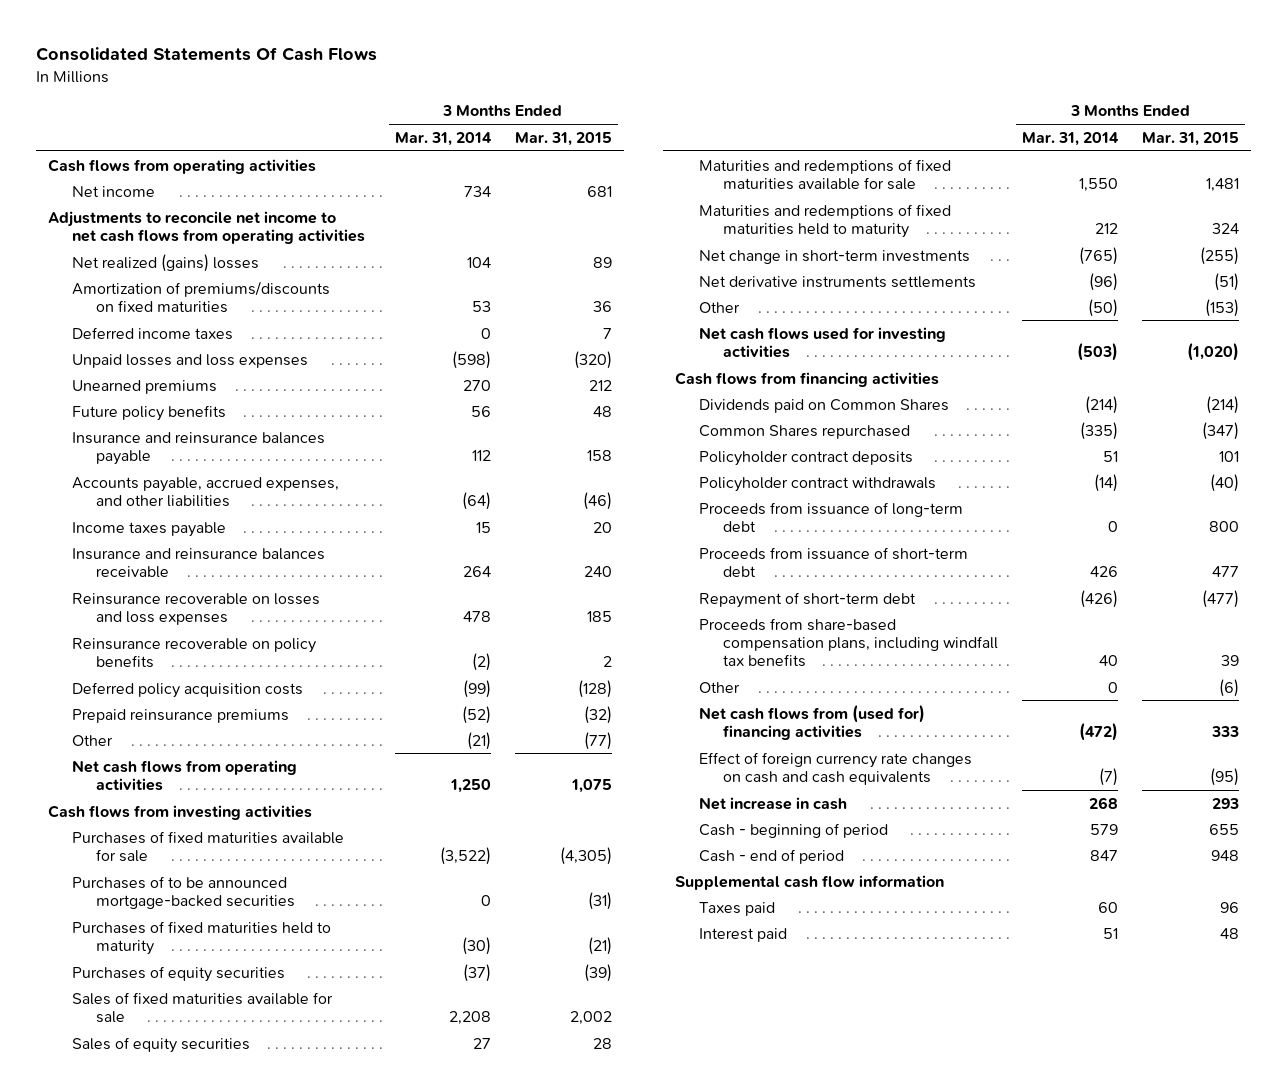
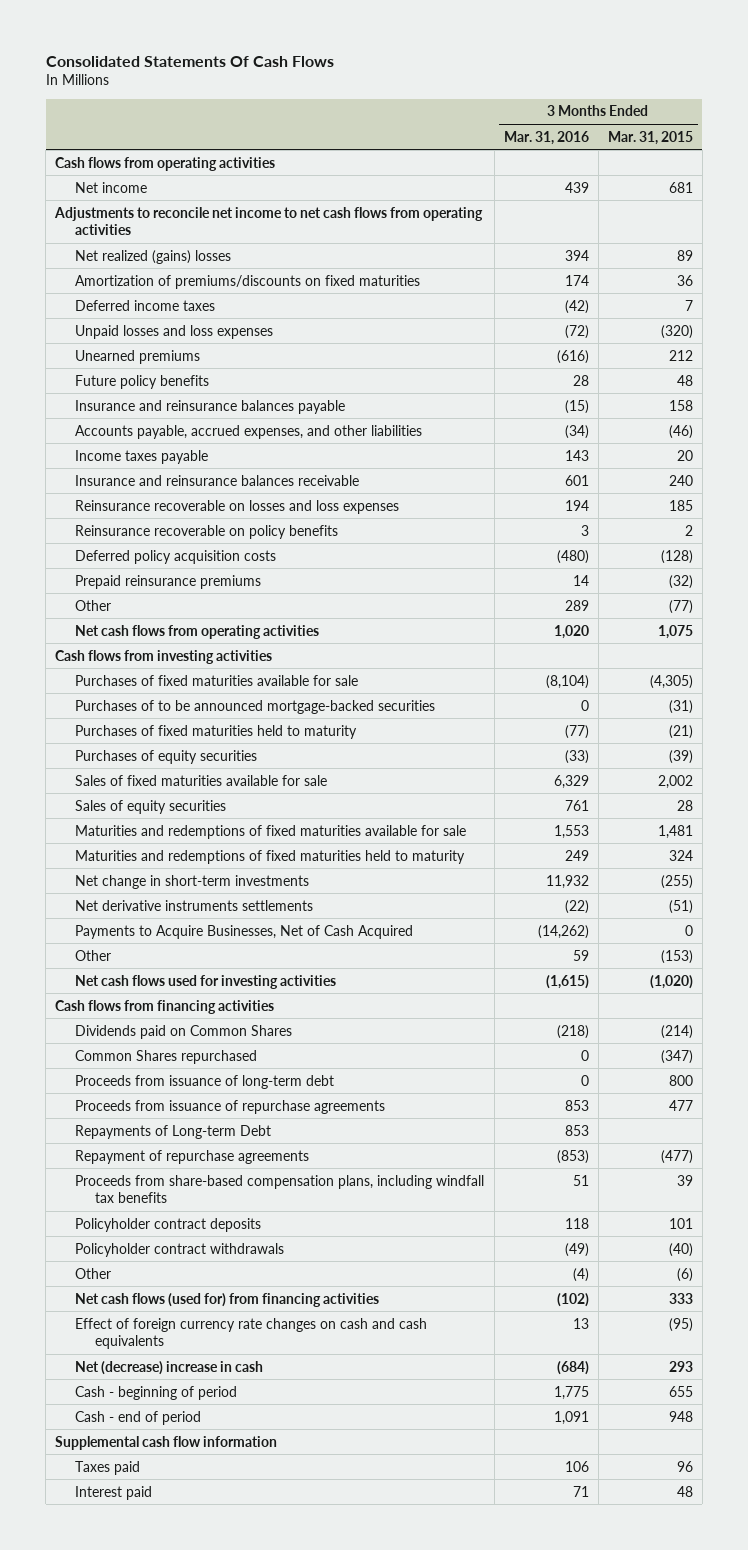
- | 3 Months Ended Mar. 31, 2014 | 3 Months Ended Mar. 31, 2015
+ | 3 Months Ended Mar. 31, 2016 | 3 Months Ended Mar. 31, 2015
+ Payments to Acquire Businesses, Net of Cash Acquired | (14,262) | 0
- Proceeds from issuance of short-term debt | 426 | 477
- Repayment of short-term debt | (426) | (477)
+ Proceeds from issuance of repurchase agreements | 853 | 477
+ Repayments of Long-term Debt | 853 |
+ Repayment of repurchase agreements | (853) | (477)
moved down: Policyholder contract deposits | 118 | 101
moved down: Policyholder contract withdrawals | (49) | (40)
- Net cash flows from (used for) financing activities | (472) | 333
+ Net cash flows (used for) from financing activities | (102) | 333
- Net increase in cash | 268 | 293
+ Net (decrease) increase in cash | (684) | 293

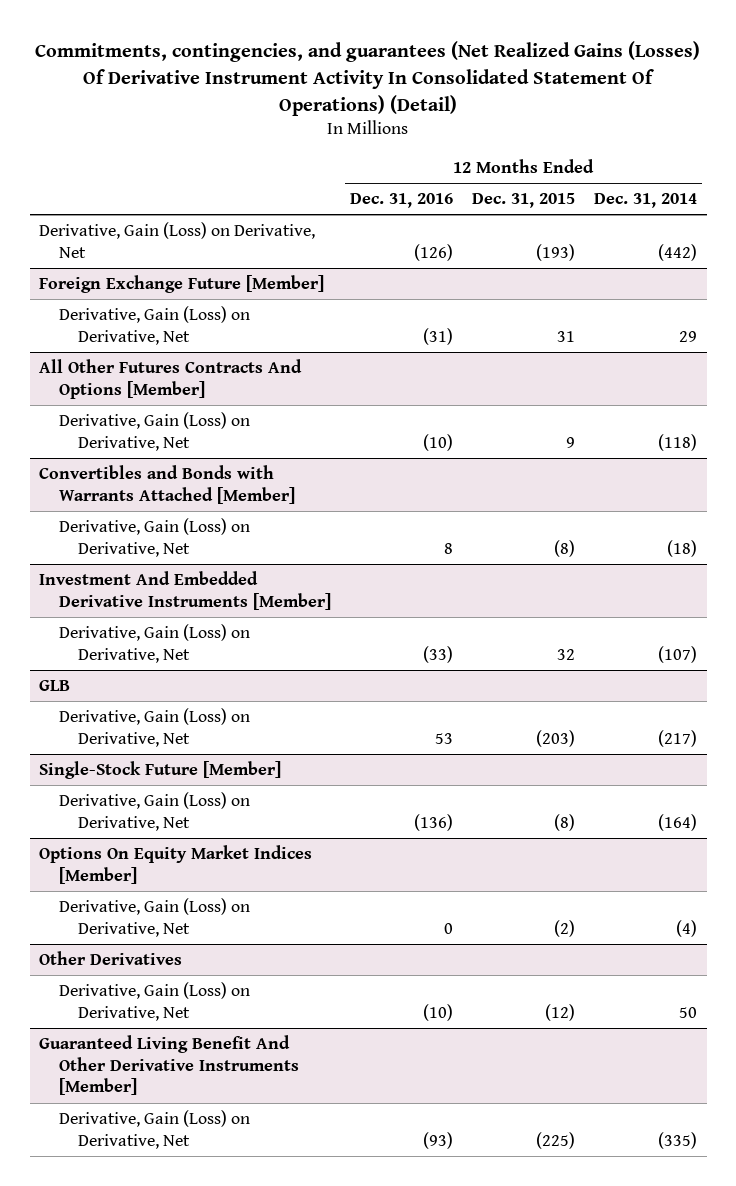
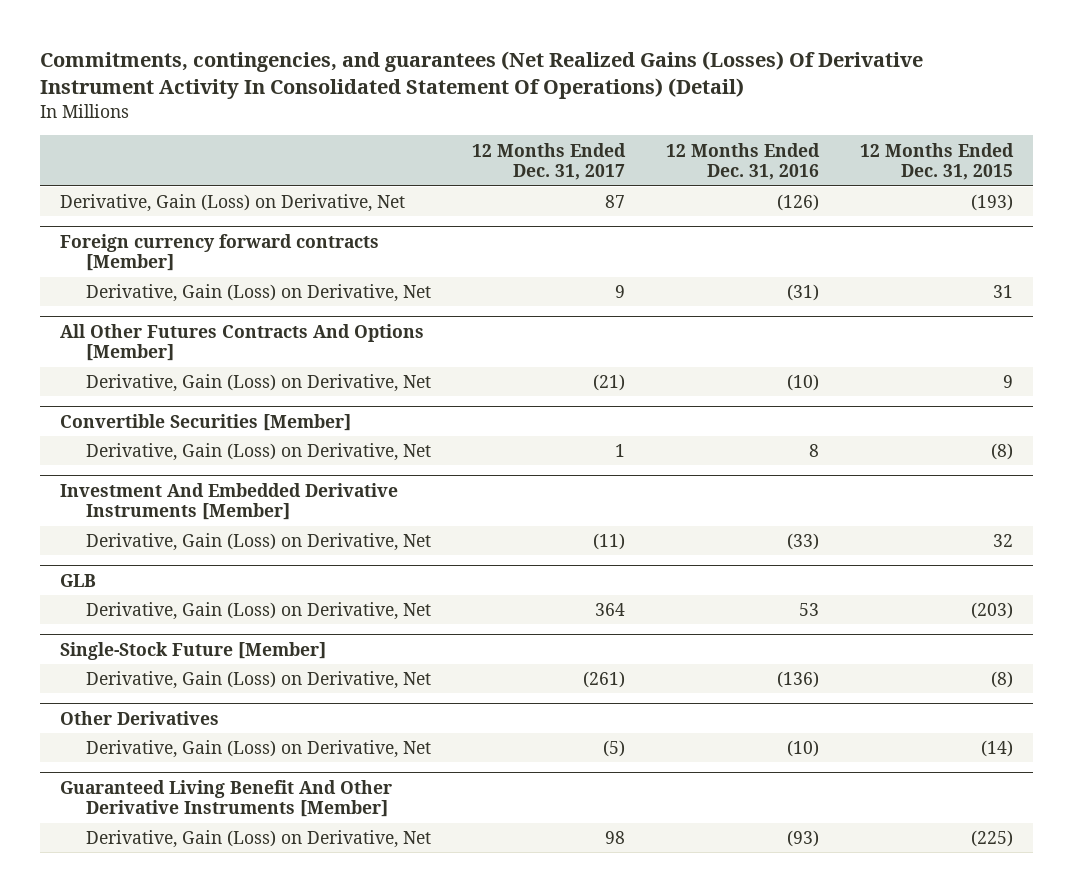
- | 12 Months Ended Dec. 31, 2016 | 12 Months Ended Dec. 31, 2015 | 12 Months Ended Dec. 31, 2014
+ | 12 Months Ended Dec. 31, 2017 | 12 Months Ended Dec. 31, 2016 | 12 Months Ended Dec. 31, 2015
- Foreign Exchange Future [Member]
+ Foreign currency forward contracts [Member]
- Convertibles and Bonds with Warrants Attached [Member]
+ Convertible Securities [Member]
- Options On Equity Market Indices [Member]
- Derivative, Gain (Loss) on Derivative, Net | 0 | (2) | (4)
@ Other Derivatives
- Derivative, Gain (Loss) on Derivative, Net | (10) | (12) | 50
+ Derivative, Gain (Loss) on Derivative, Net | (5) | (10) | (14)

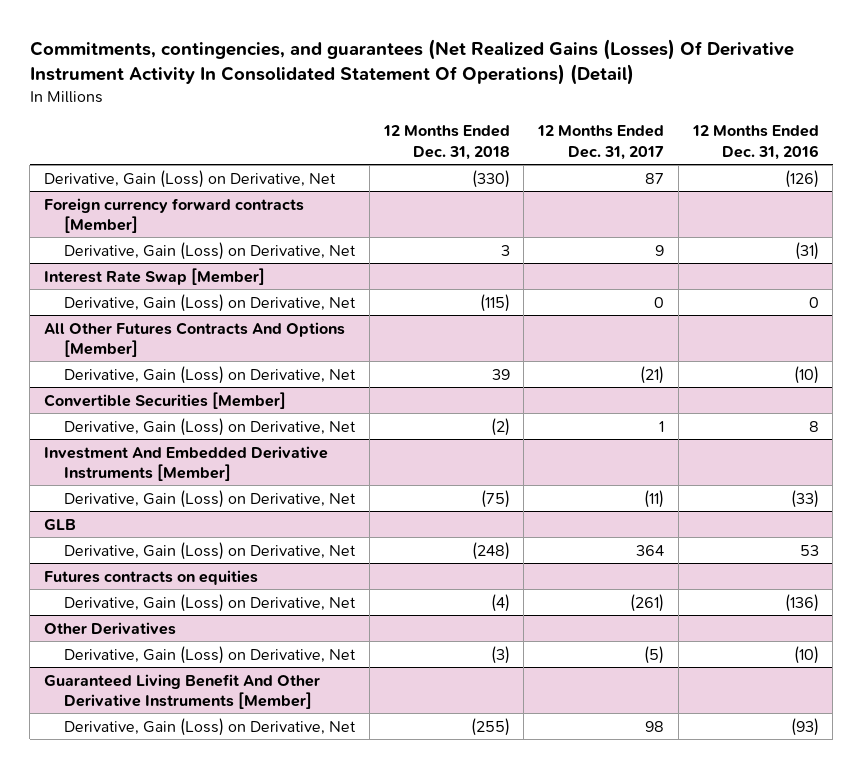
- | 12 Months Ended Dec. 31, 2017 | 12 Months Ended Dec. 31, 2016 | 12 Months Ended Dec. 31, 2015
+ | 12 Months Ended Dec. 31, 2018 | 12 Months Ended Dec. 31, 2017 | 12 Months Ended Dec. 31, 2016
+ Interest Rate Swap [Member]
+ Derivative, Gain (Loss) on Derivative, Net | (115) | 0 | 0
- Single-Stock Future [Member]
+ Futures contracts on equities

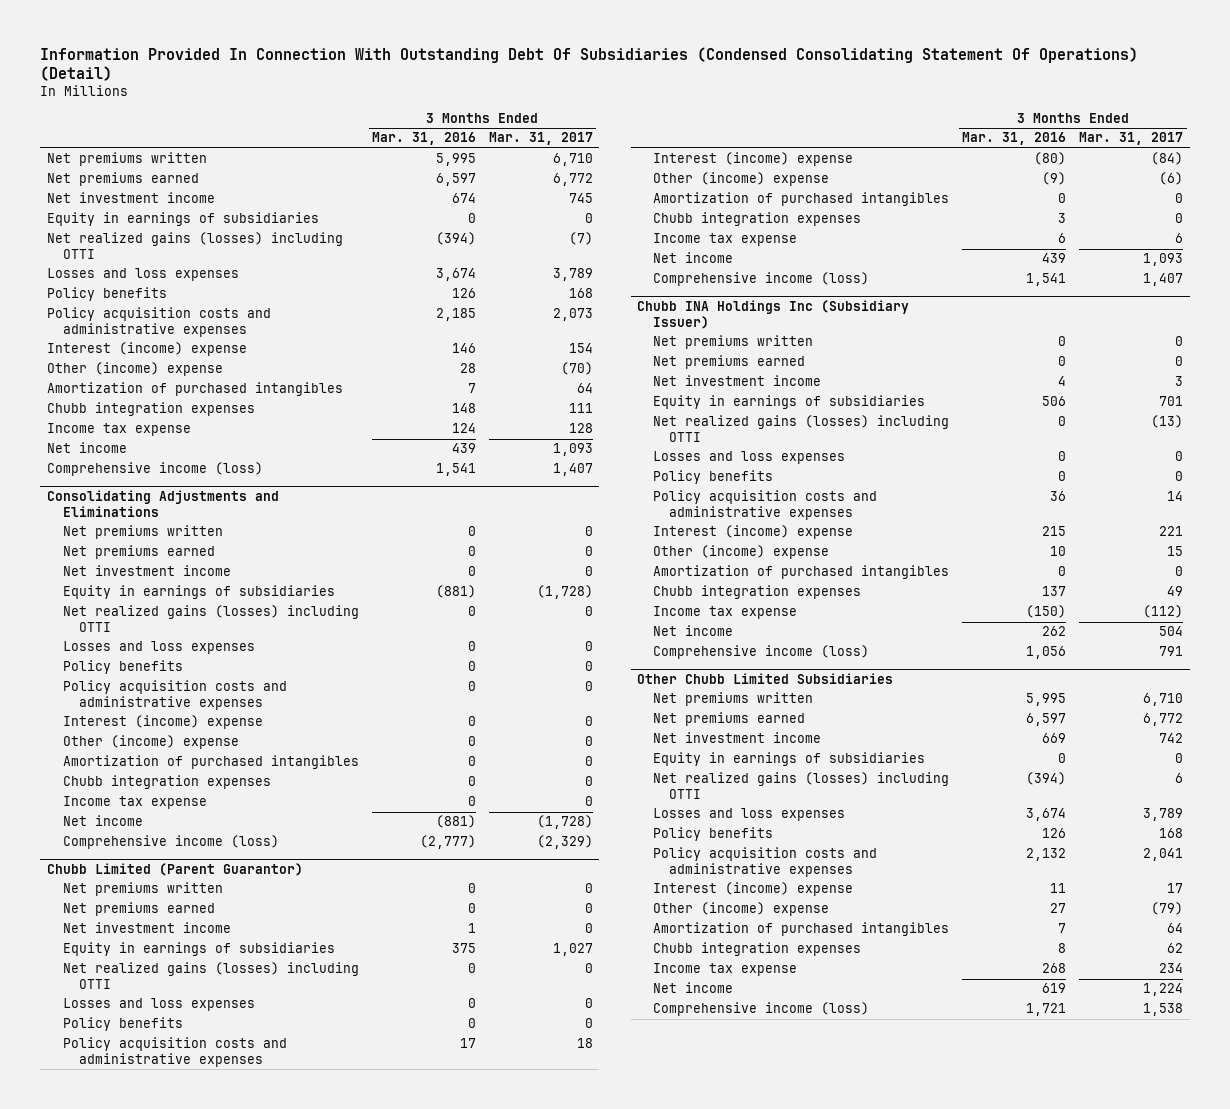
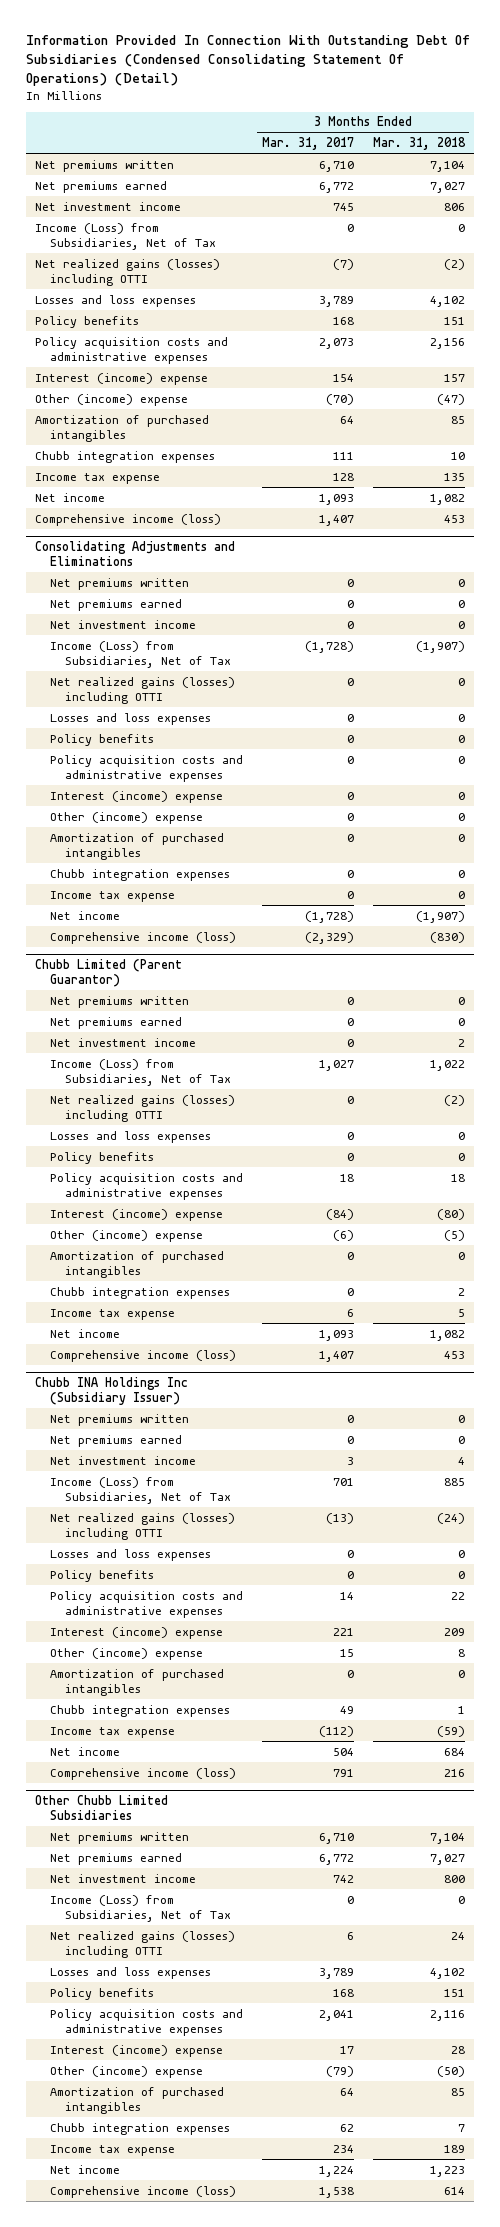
- | 3 Months Ended Mar. 31, 2016 | 3 Months Ended Mar. 31, 2017
+ | 3 Months Ended Mar. 31, 2017 | 3 Months Ended Mar. 31, 2018
- Equity in earnings of subsidiaries | 0 | 0
+ Income (Loss) from Subsidiaries, Net of Tax | 0 | 0
@ Consolidating Adjustments and Eliminations
- Equity in earnings of subsidiaries | (881) | (1,728)
+ Income (Loss) from Subsidiaries, Net of Tax | (1,728) | (1,907)
@ Chubb Limited (Parent Guarantor)
- Equity in earnings of subsidiaries | 375 | 1,027
+ Income (Loss) from Subsidiaries, Net of Tax | 1,027 | 1,022
@ Chubb INA Holdings Inc (Subsidiary Issuer)
- Equity in earnings of subsidiaries | 506 | 701
+ Income (Loss) from Subsidiaries, Net of Tax | 701 | 885
@ Other Chubb Limited Subsidiaries
- Equity in earnings of subsidiaries | 0 | 0
+ Income (Loss) from Subsidiaries, Net of Tax | 0 | 0

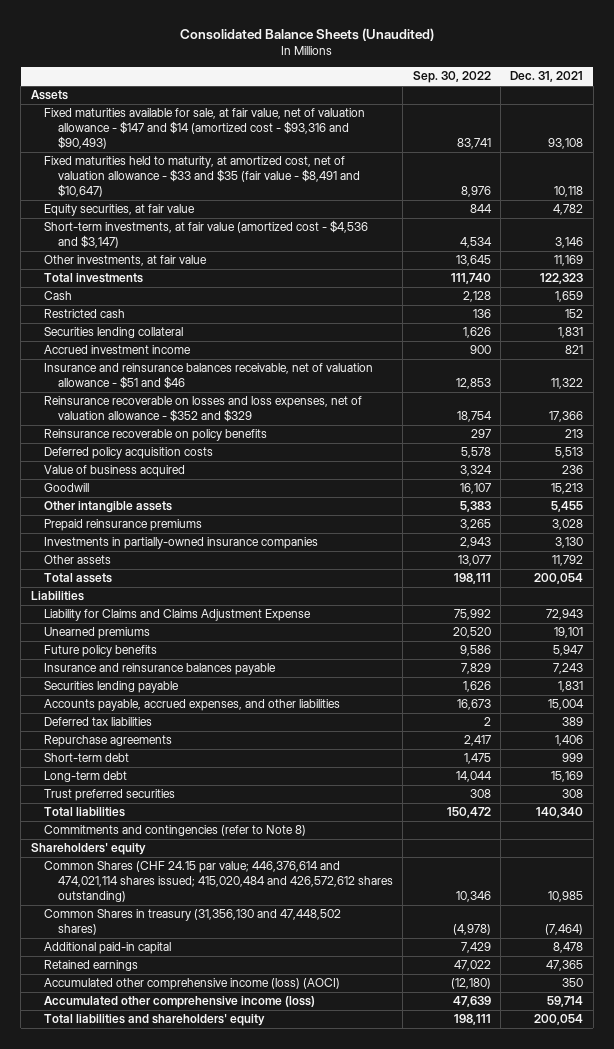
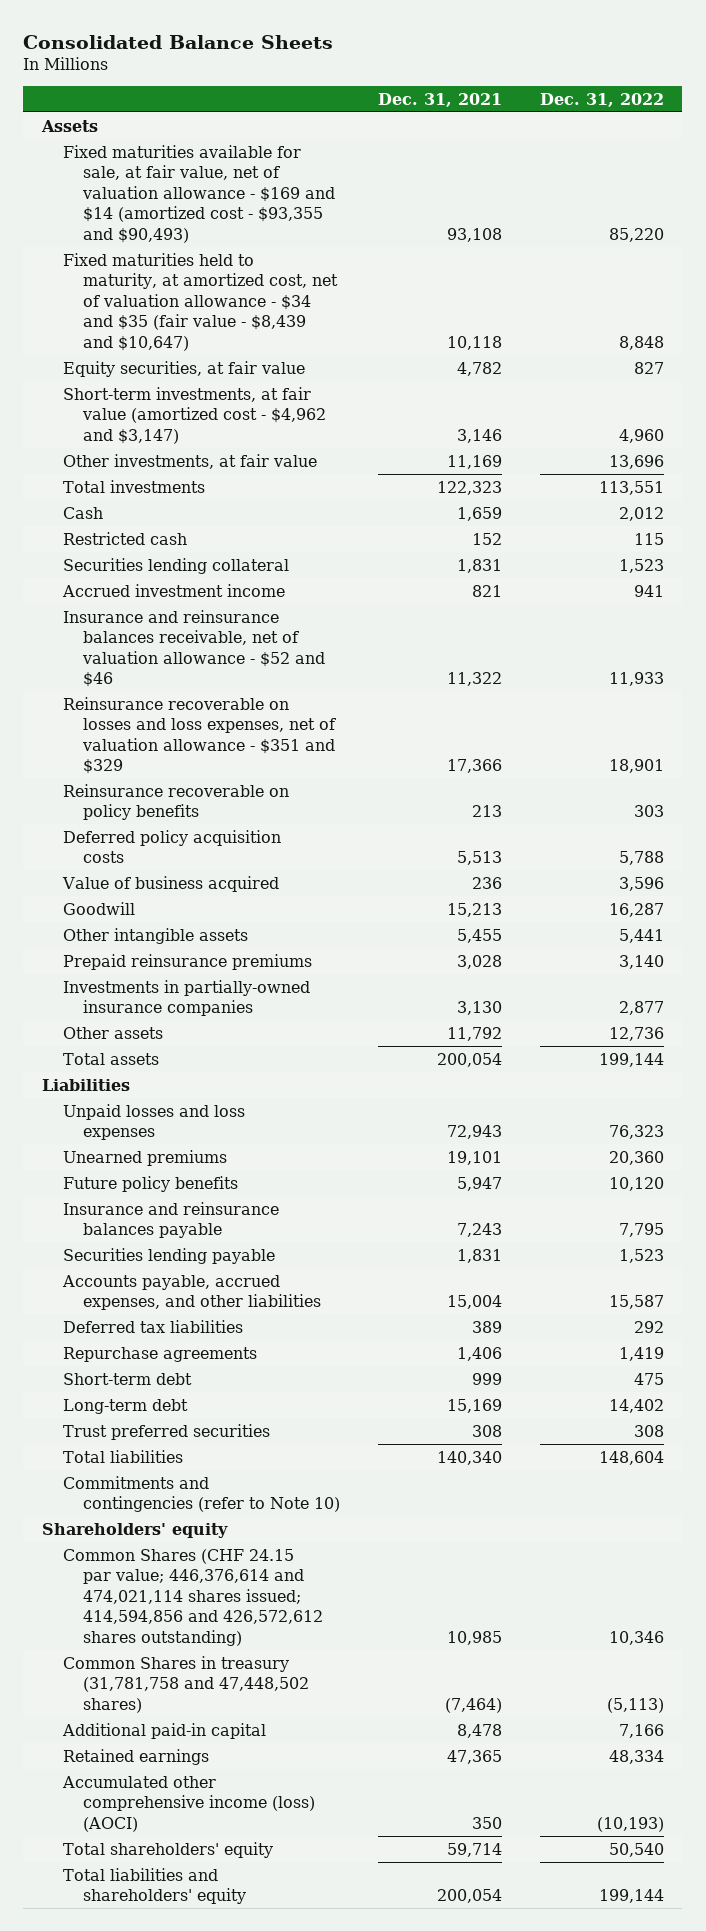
- Consolidated Balance Sheets (Unaudited)
+ Consolidated Balance Sheets
- | Sep. 30, 2022 | Dec. 31, 2021
+ | Dec. 31, 2021 | Dec. 31, 2022
- Fixed maturities available for sale, at fair value, net of valuation allowance - $147 and $14 (amortized cost - $93,316 and $90,493) | 83,741 | 93,108
- Fixed maturities held to maturity, at amortized cost, net of valuation allowance - $33 and $35 (fair value - $8,491 and $10,647) | 8,976 | 10,118
+ Fixed maturities available for sale, at fair value, net of valuation allowance - $169 and $14 (amortized cost - $93,355 and $90,493) | 93,108 | 85,220
+ Fixed maturities held to maturity, at amortized cost, net of valuation allowance - $34 and $35 (fair value - $8,439 and $10,647) | 10,118 | 8,848
- Short-term investments, at fair value (amortized cost - $4,536 and $3,147) | 4,534 | 3,146
+ Short-term investments, at fair value (amortized cost - $4,962 and $3,147) | 3,146 | 4,960
- Insurance and reinsurance balances receivable, net of valuation allowance - $51 and $46 | 12,853 | 11,322
- Reinsurance recoverable on losses and loss expenses, net of valuation allowance - $352 and $329 | 18,754 | 17,366
+ Insurance and reinsurance balances receivable, net of valuation allowance - $52 and $46 | 11,322 | 11,933
+ Reinsurance recoverable on losses and loss expenses, net of valuation allowance - $351 and $329 | 17,366 | 18,901
- Liability for Claims and Claims Adjustment Expense | 75,992 | 72,943
+ Unpaid losses and loss expenses | 72,943 | 76,323
- Commitments and contingencies (refer to Note 8)
+ Commitments and contingencies (refer to Note 10)
- Common Shares (CHF 24.15 par value; 446,376,614 and 474,021,114 shares issued; 415,020,484 and 426,572,612 shares outstanding) | 10,346 | 10,985
- Common Shares in treasury (31,356,130 and 47,448,502 shares) | (4,978) | (7,464)
+ Common Shares (CHF 24.15 par value; 446,376,614 and 474,021,114 shares issued; 414,594,856 and 426,572,612 shares outstanding) | 10,985 | 10,346
+ Common Shares in treasury (31,781,758 and 47,448,502 shares) | (7,464) | (5,113)
- Accumulated other comprehensive income (loss) | 47,639 | 59,714
+ Total shareholders' equity | 59,714 | 50,540

